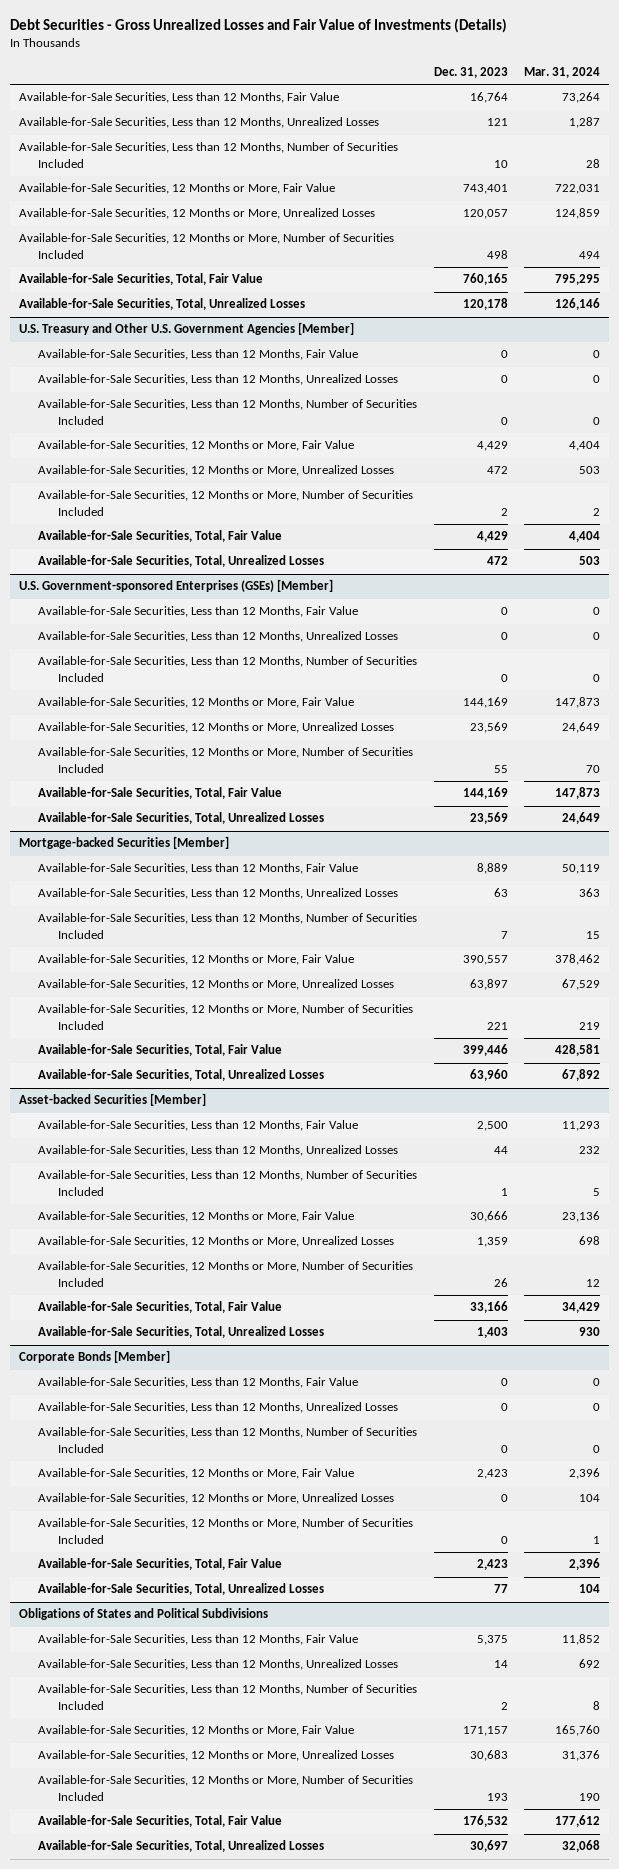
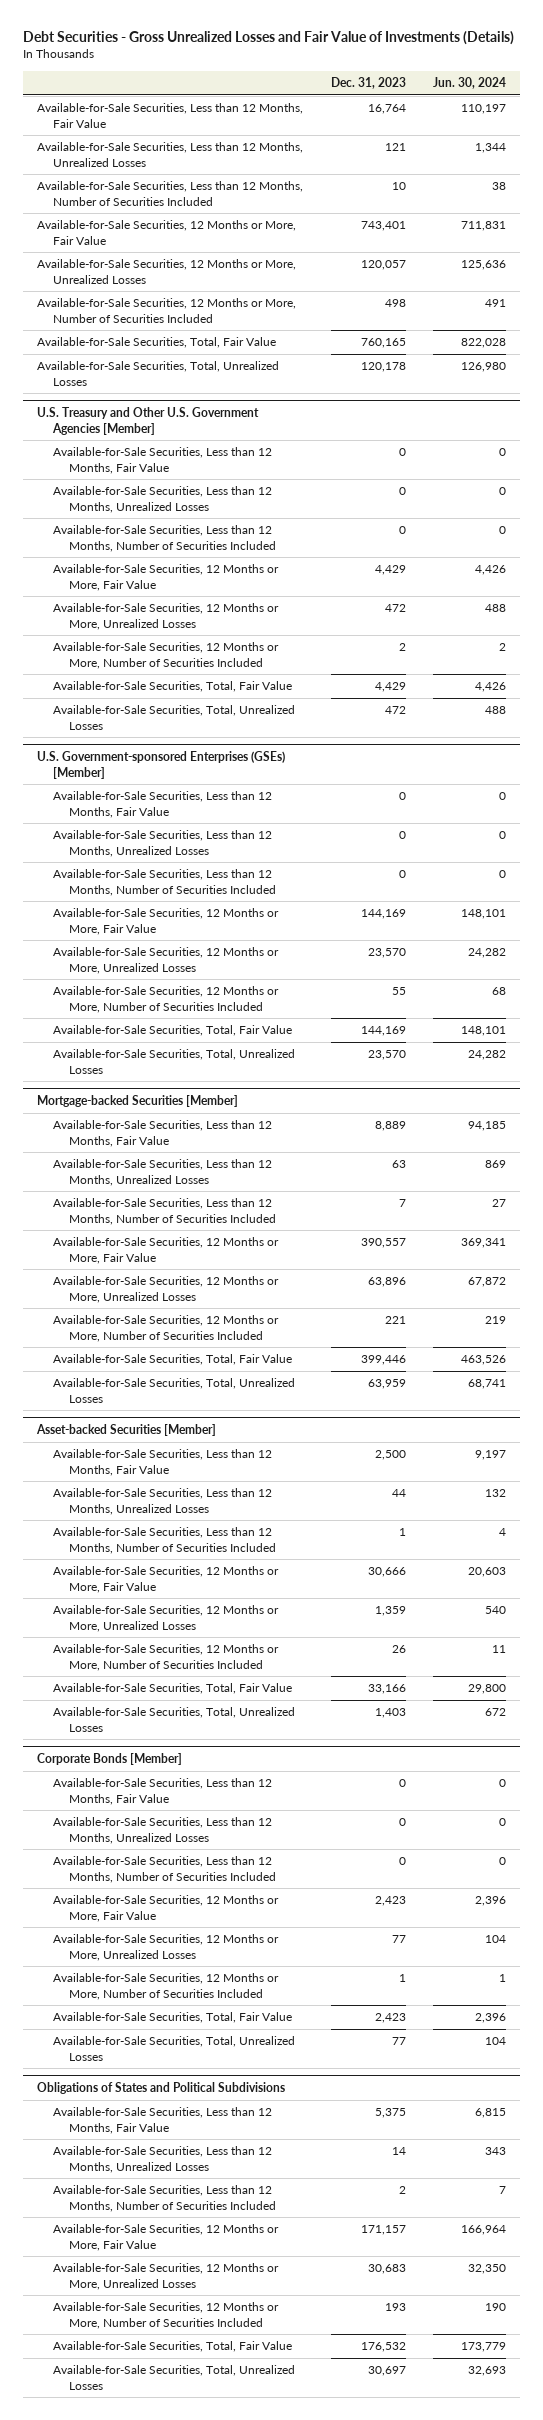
- | Dec. 31, 2023 | Mar. 31, 2024
+ | Dec. 31, 2023 | Jun. 30, 2024
@ U.S. Government-sponsored Enterprises (GSEs) [Member]
- Available-for-Sale Securities, 12 Months or More, Unrealized Losses | 23,569 | 24,649
+ Available-for-Sale Securities, 12 Months or More, Unrealized Losses | 23,570 | 24,282
- Available-for-Sale Securities, Total, Unrealized Losses | 23,569 | 24,649
+ Available-for-Sale Securities, Total, Unrealized Losses | 23,570 | 24,282
@ Mortgage-backed Securities [Member]
- Available-for-Sale Securities, 12 Months or More, Unrealized Losses | 63,897 | 67,529
+ Available-for-Sale Securities, 12 Months or More, Unrealized Losses | 63,896 | 67,872
- Available-for-Sale Securities, Total, Unrealized Losses | 63,960 | 67,892
+ Available-for-Sale Securities, Total, Unrealized Losses | 63,959 | 68,741
@ Corporate Bonds [Member]
- Available-for-Sale Securities, 12 Months or More, Unrealized Losses | 0 | 104
- Available-for-Sale Securities, 12 Months or More, Number of Securities Included | 0 | 1
+ Available-for-Sale Securities, 12 Months or More, Unrealized Losses | 77 | 104
+ Available-for-Sale Securities, 12 Months or More, Number of Securities Included | 1 | 1

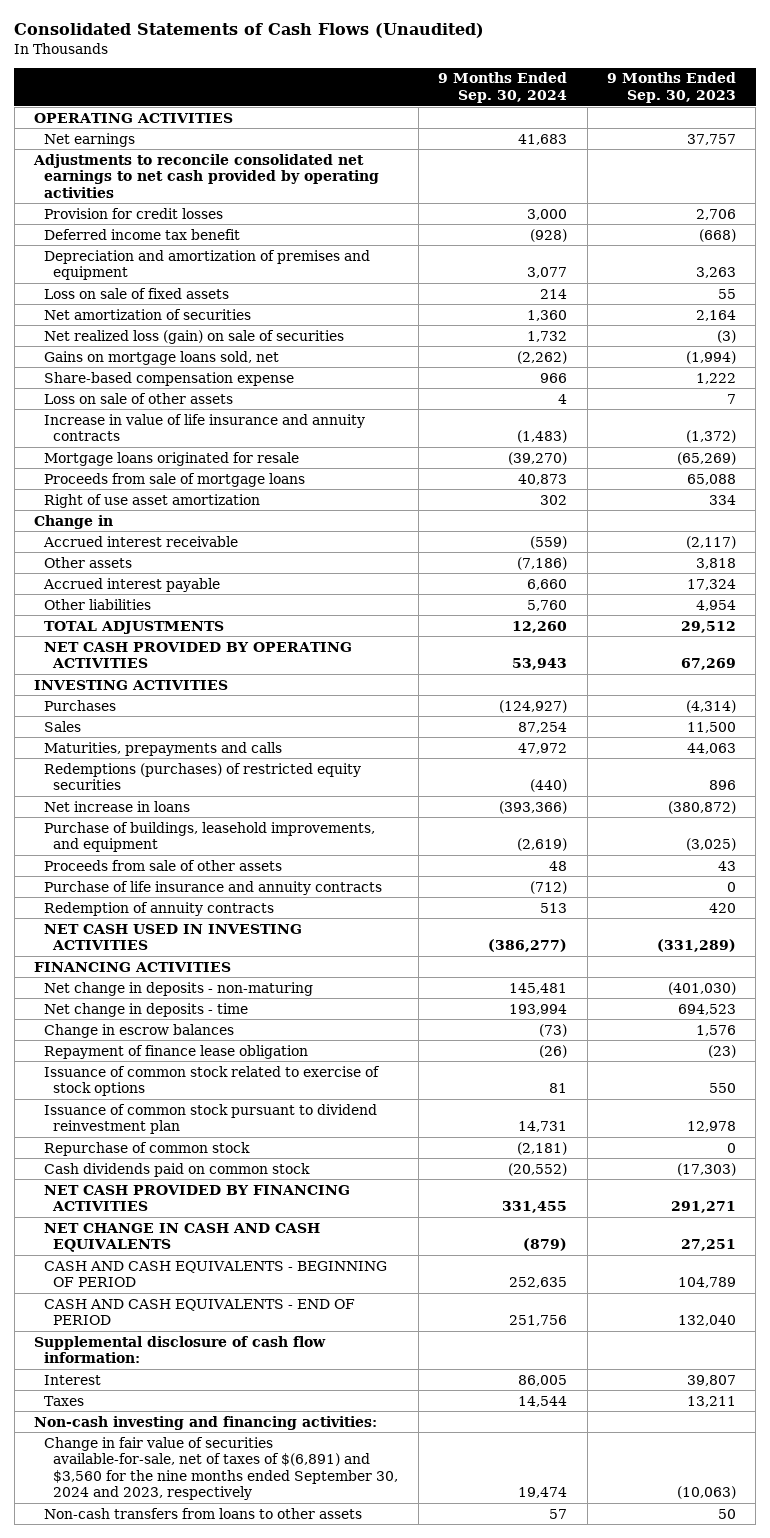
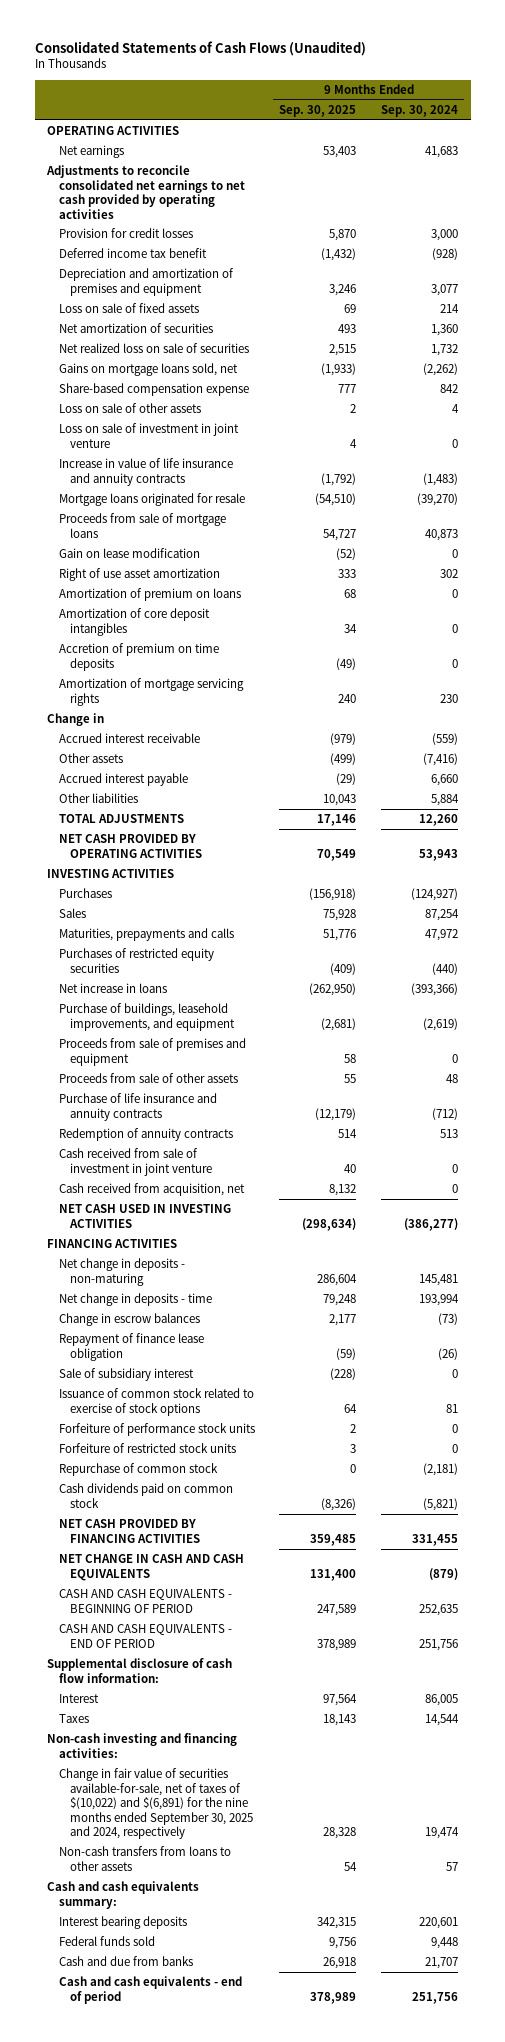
- | 9 Months Ended Sep. 30, 2024 | 9 Months Ended Sep. 30, 2023
+ | 9 Months Ended Sep. 30, 2025 | 9 Months Ended Sep. 30, 2024
- Net realized loss (gain) on sale of securities | 1,732 | (3)
+ Net realized loss on sale of securities | 2,515 | 1,732
- Share-based compensation expense | 966 | 1,222
+ Share-based compensation expense | 777 | 842
+ Loss on sale of investment in joint venture | 4 | 0
+ Gain on lease modification | (52) | 0
+ Amortization of premium on loans | 68 | 0
+ Amortization of core deposit intangibles | 34 | 0
+ Accretion of premium on time deposits | (49) | 0
+ Amortization of mortgage servicing rights | 240 | 230
- Other assets | (7,186) | 3,818
+ Other assets | (499) | (7,416)
- Other liabilities | 5,760 | 4,954
+ Other liabilities | 10,043 | 5,884
- Redemptions (purchases) of restricted equity securities | (440) | 896
+ Purchases of restricted equity securities | (409) | (440)
+ Proceeds from sale of premises and equipment | 58 | 0
+ Cash received from sale of investment in joint venture | 40 | 0
+ Cash received from acquisition, net | 8,132 | 0
+ Sale of subsidiary interest | (228) | 0
- Issuance of common stock pursuant to dividend reinvestment plan | 14,731 | 12,978
+ Forfeiture of performance stock units | 2 | 0
+ Forfeiture of restricted stock units | 3 | 0
- Cash dividends paid on common stock | (20,552) | (17,303)
+ Cash dividends paid on common stock | (8,326) | (5,821)
- Change in fair value of securities available-for-sale, net of taxes of $(6,891) and $3,560 for the nine months ended September 30, 2024 and 2023, respectively | 19,474 | (10,063)
+ Change in fair value of securities available-for-sale, net of taxes of $(10,022) and $(6,891) for the nine months ended September 30, 2025 and 2024, respectively | 28,328 | 19,474
+ Cash and cash equivalents summary:
+ Interest bearing deposits | 342,315 | 220,601
+ Federal funds sold | 9,756 | 9,448
+ Cash and due from banks | 26,918 | 21,707
+ Cash and cash equivalents - end of period | 378,989 | 251,756

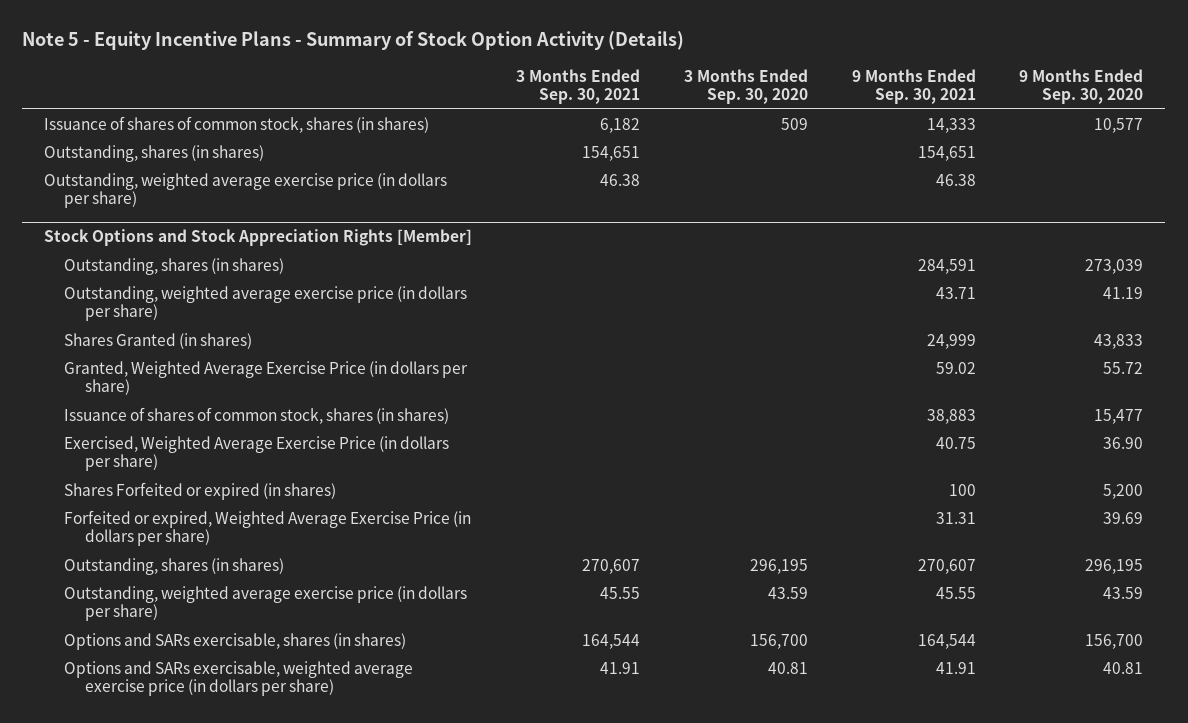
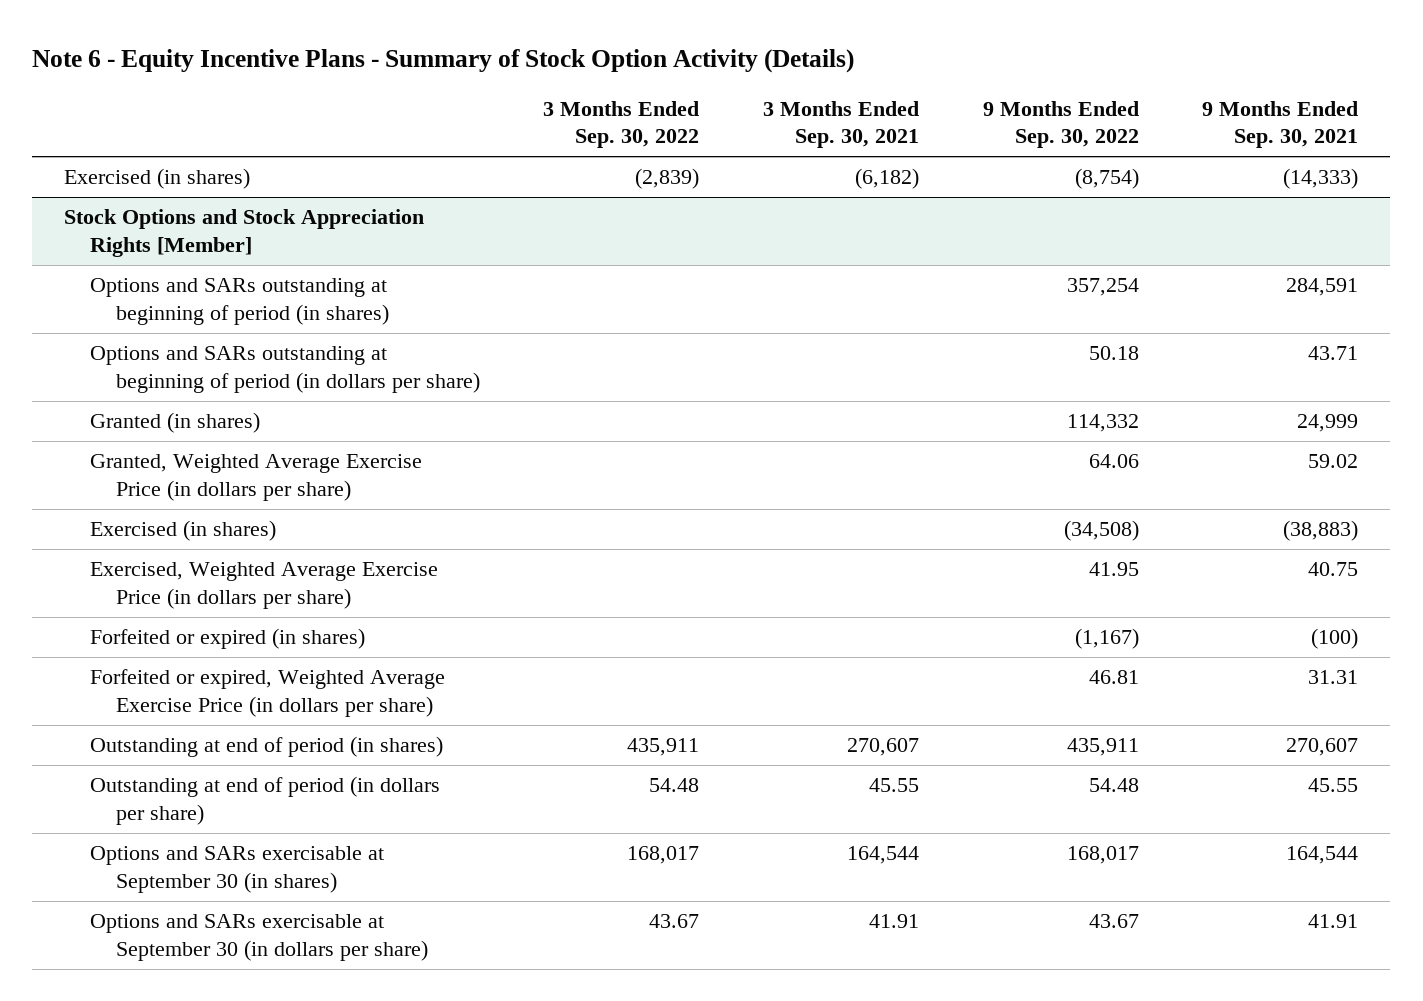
- Note 5 - Equity Incentive Plans - Summary of Stock Option Activity (Details)
+ Note 6 - Equity Incentive Plans - Summary of Stock Option Activity (Details)
- | 3 Months Ended Sep. 30, 2021 | 3 Months Ended Sep. 30, 2020 | 9 Months Ended Sep. 30, 2021 | 9 Months Ended Sep. 30, 2020
+ | 3 Months Ended Sep. 30, 2022 | 3 Months Ended Sep. 30, 2021 | 9 Months Ended Sep. 30, 2022 | 9 Months Ended Sep. 30, 2021
- Issuance of shares of common stock, shares (in shares) | 6,182 | 509 | 14,333 | 10,577
- Outstanding, shares (in shares) | 154,651 | | 154,651 |
- Outstanding, weighted average exercise price (in dollars per share) | 46.38 | | 46.38 |
+ Exercised (in shares) | (2,839) | (6,182) | (8,754) | (14,333)
@ Stock Options and Stock Appreciation Rights [Member]
- Outstanding, shares (in shares) | | | 284,591 | 273,039
- Outstanding, weighted average exercise price (in dollars per share) | | | 43.71 | 41.19
- Shares Granted (in shares) | | | 24,999 | 43,833
+ Options and SARs outstanding at beginning of period (in shares) | | | 357,254 | 284,591
+ Options and SARs outstanding at beginning of period (in dollars per share) | | | 50.18 | 43.71
+ Granted (in shares) | | | 114,332 | 24,999
- Issuance of shares of common stock, shares (in shares) | | | 38,883 | 15,477
+ Exercised (in shares) | | | (34,508) | (38,883)
- Shares Forfeited or expired (in shares) | | | 100 | 5,200
+ Forfeited or expired (in shares) | | | (1,167) | (100)
- Outstanding, shares (in shares) | 270,607 | 296,195 | 270,607 | 296,195
- Outstanding, weighted average exercise price (in dollars per share) | 45.55 | 43.59 | 45.55 | 43.59
- Options and SARs exercisable, shares (in shares) | 164,544 | 156,700 | 164,544 | 156,700
- Options and SARs exercisable, weighted average exercise price (in dollars per share) | 41.91 | 40.81 | 41.91 | 40.81
+ Outstanding at end of period (in shares) | 435,911 | 270,607 | 435,911 | 270,607
+ Outstanding at end of period (in dollars per share) | 54.48 | 45.55 | 54.48 | 45.55
+ Options and SARs exercisable at September 30 (in shares) | 168,017 | 164,544 | 168,017 | 164,544
+ Options and SARs exercisable at September 30 (in dollars per share) | 43.67 | 41.91 | 43.67 | 41.91

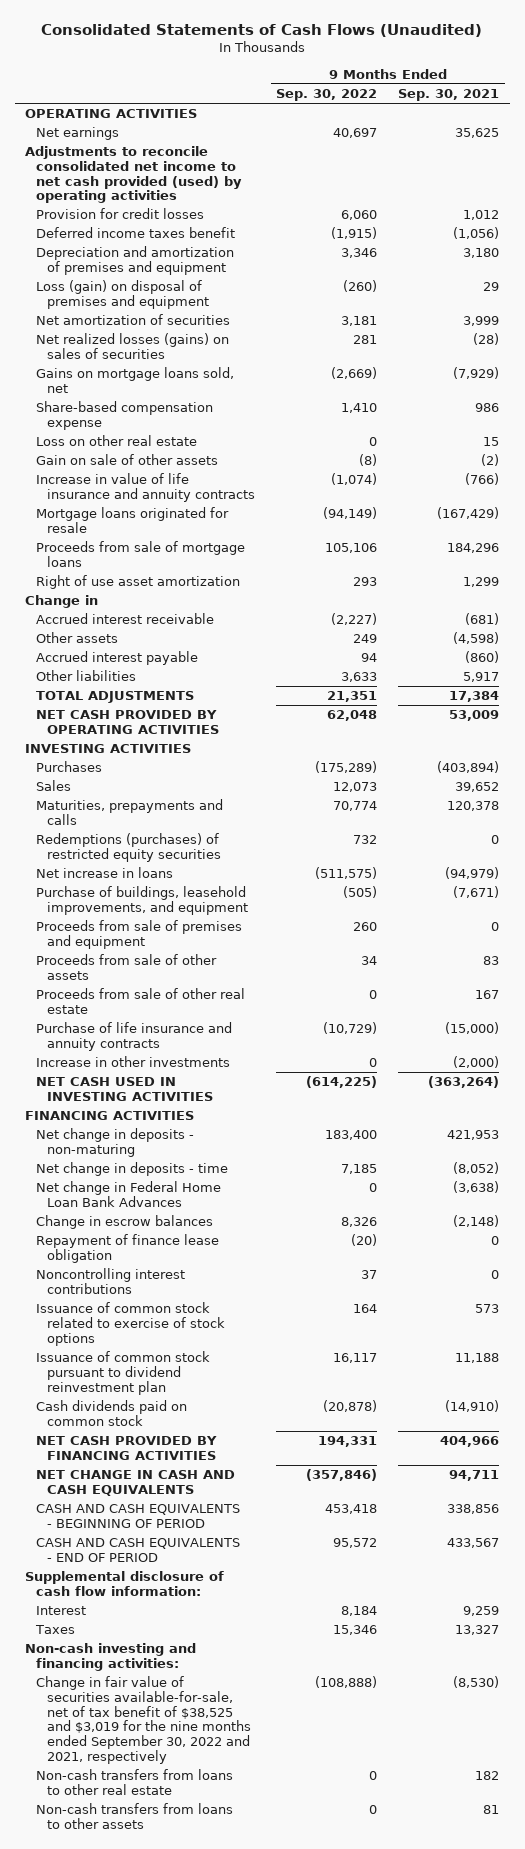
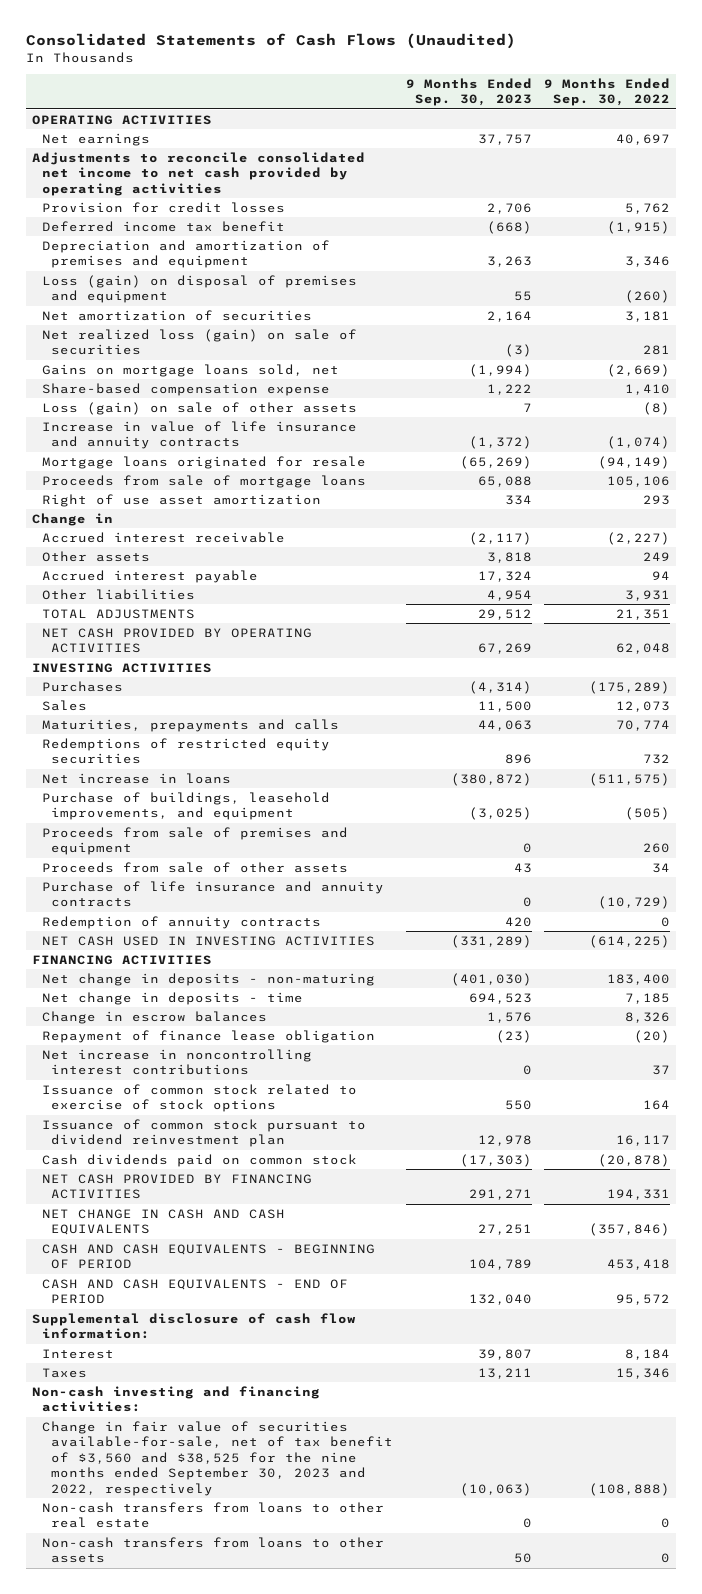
- | 9 Months Ended Sep. 30, 2022 | 9 Months Ended Sep. 30, 2021
+ | 9 Months Ended Sep. 30, 2023 | 9 Months Ended Sep. 30, 2022
- Adjustments to reconcile consolidated net income to net cash provided (used) by operating activities
- Provision for credit losses | 6,060 | 1,012
- Deferred income taxes benefit | (1,915) | (1,056)
+ Adjustments to reconcile consolidated net income to net cash provided by operating activities
+ Provision for credit losses | 2,706 | 5,762
+ Deferred income tax benefit | (668) | (1,915)
- Net realized losses (gains) on sales of securities | 281 | (28)
+ Net realized loss (gain) on sale of securities | (3) | 281
- Loss on other real estate | 0 | 15
- Gain on sale of other assets | (8) | (2)
+ Loss (gain) on sale of other assets | 7 | (8)
- Other liabilities | 3,633 | 5,917
+ Other liabilities | 4,954 | 3,931
- Redemptions (purchases) of restricted equity securities | 732 | 0
+ Redemptions of restricted equity securities | 896 | 732
- Proceeds from sale of other real estate | 0 | 167
- Increase in other investments | 0 | (2,000)
+ Redemption of annuity contracts | 420 | 0
- Net change in Federal Home Loan Bank Advances | 0 | (3,638)
- Noncontrolling interest contributions | 37 | 0
+ Net increase in noncontrolling interest contributions | 0 | 37
- Change in fair value of securities available-for-sale, net of tax benefit of $38,525 and $3,019 for the nine months ended September 30, 2022 and 2021, respectively | (108,888) | (8,530)
+ Change in fair value of securities available-for-sale, net of tax benefit of $3,560 and $38,525 for the nine months ended September 30, 2023 and 2022, respectively | (10,063) | (108,888)

